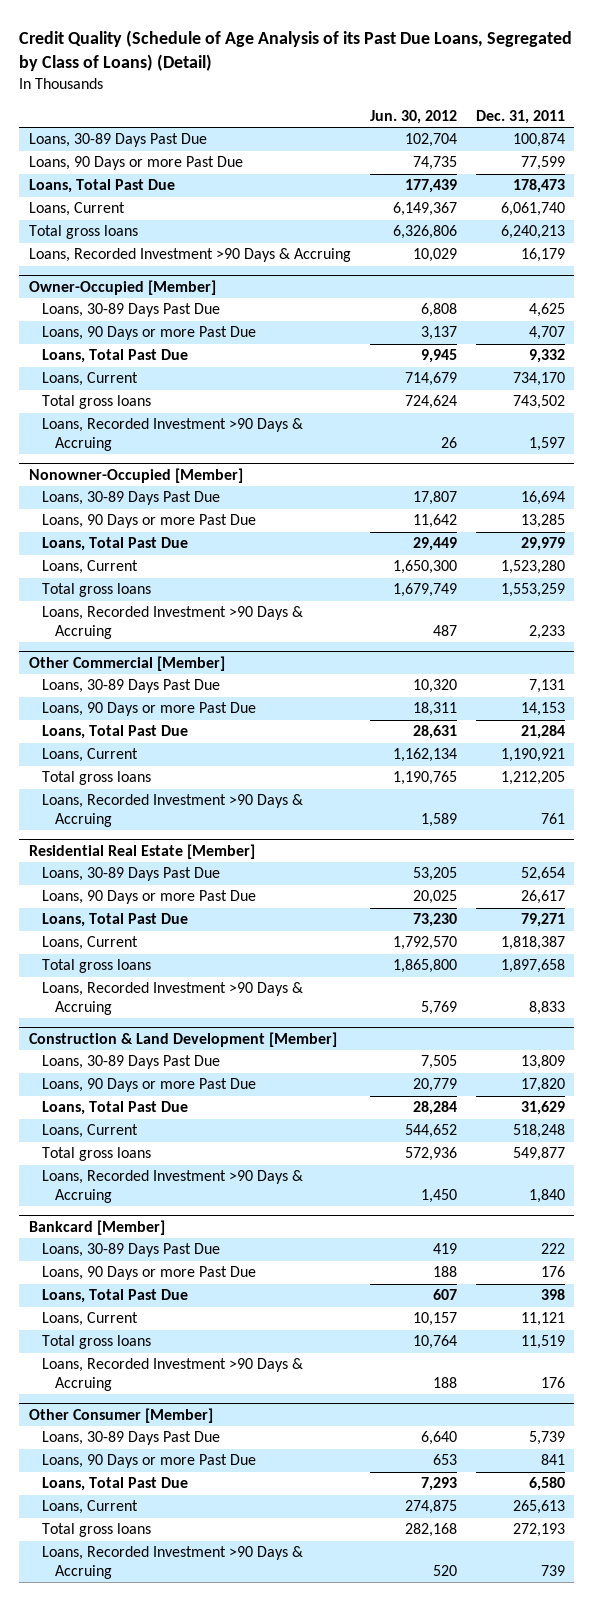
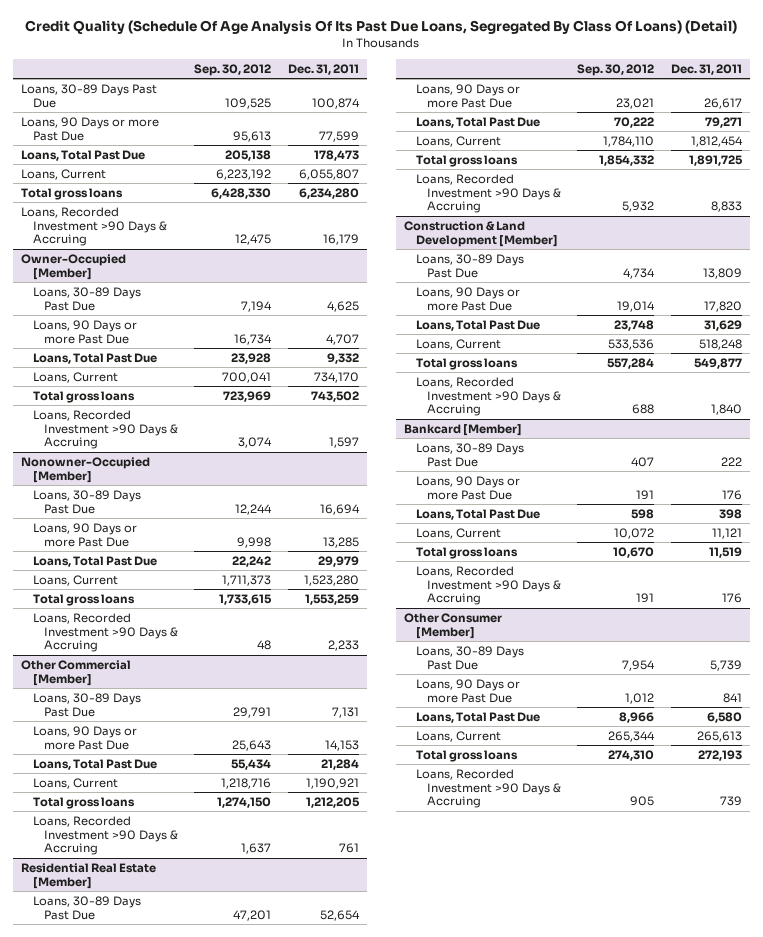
- Credit Quality (Schedule of Age Analysis of its Past Due Loans, Segregated by Class of Loans) (Detail)
+ Credit Quality (Schedule Of Age Analysis Of Its Past Due Loans, Segregated By Class Of Loans) (Detail)
- | Jun. 30, 2012 | Dec. 31, 2011
+ | Sep. 30, 2012 | Dec. 31, 2011
- Loans, Current | 6,149,367 | 6,061,740
- Total gross loans | 6,326,806 | 6,240,213
+ Loans, Current | 6,223,192 | 6,055,807
+ Total gross loans | 6,428,330 | 6,234,280
@ Residential Real Estate [Member]
- Loans, Current | 1,792,570 | 1,818,387
- Total gross loans | 1,865,800 | 1,897,658
+ Loans, Current | 1,784,110 | 1,812,454
+ Total gross loans | 1,854,332 | 1,891,725

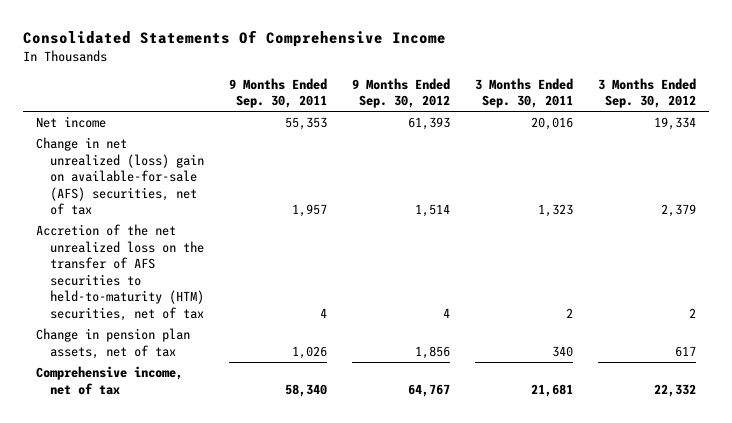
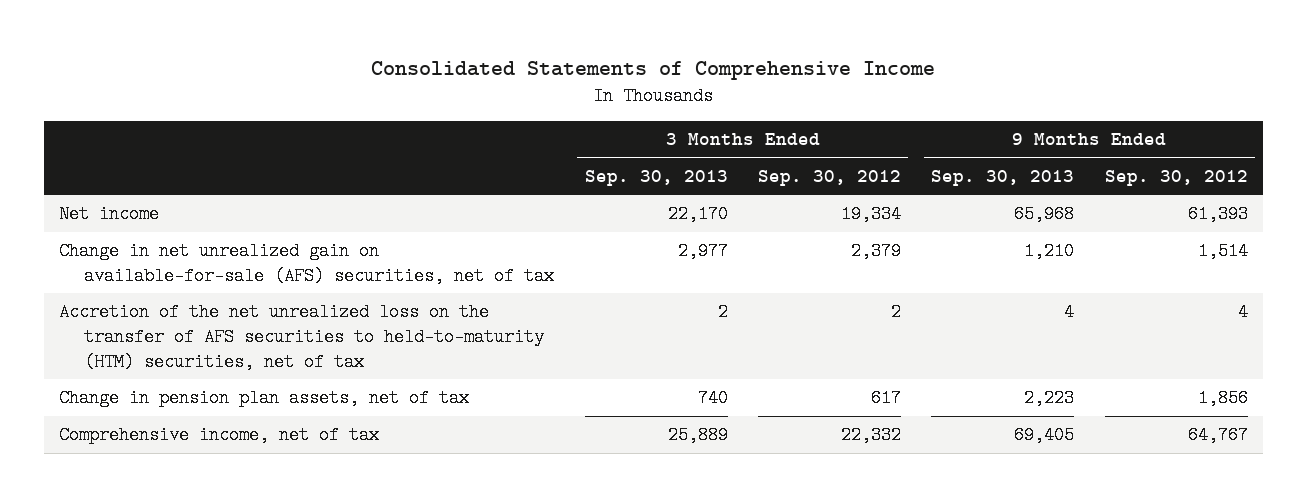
- Consolidated Statements Of Comprehensive Income
+ Consolidated Statements of Comprehensive Income
- | 9 Months Ended Sep. 30, 2011 | 9 Months Ended Sep. 30, 2012 | 3 Months Ended Sep. 30, 2011 | 3 Months Ended Sep. 30, 2012
+ | 3 Months Ended Sep. 30, 2013 | 3 Months Ended Sep. 30, 2012 | 9 Months Ended Sep. 30, 2013 | 9 Months Ended Sep. 30, 2012
- Change in net unrealized (loss) gain on available-for-sale (AFS) securities, net of tax | 1,957 | 1,514 | 1,323 | 2,379
+ Change in net unrealized gain on available-for-sale (AFS) securities, net of tax | 2,977 | 2,379 | 1,210 | 1,514

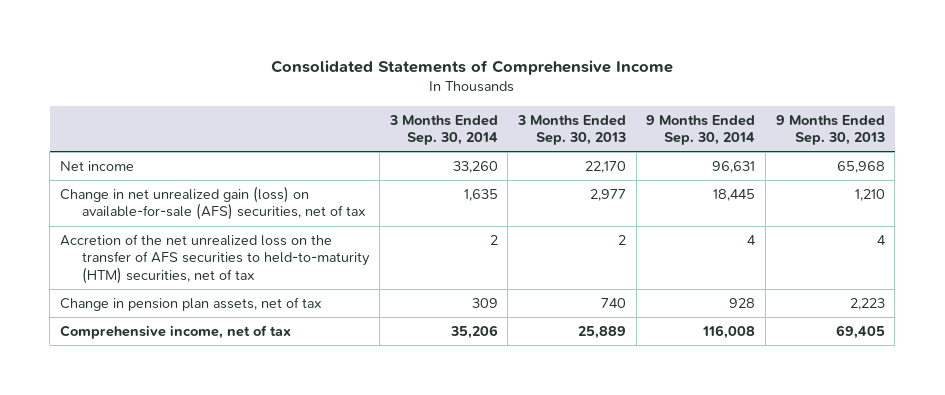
- | 3 Months Ended Sep. 30, 2013 | 3 Months Ended Sep. 30, 2012 | 9 Months Ended Sep. 30, 2013 | 9 Months Ended Sep. 30, 2012
+ | 3 Months Ended Sep. 30, 2014 | 3 Months Ended Sep. 30, 2013 | 9 Months Ended Sep. 30, 2014 | 9 Months Ended Sep. 30, 2013
- Change in net unrealized gain on available-for-sale (AFS) securities, net of tax | 2,977 | 2,379 | 1,210 | 1,514
+ Change in net unrealized gain (loss) on available-for-sale (AFS) securities, net of tax | 1,635 | 2,977 | 18,445 | 1,210

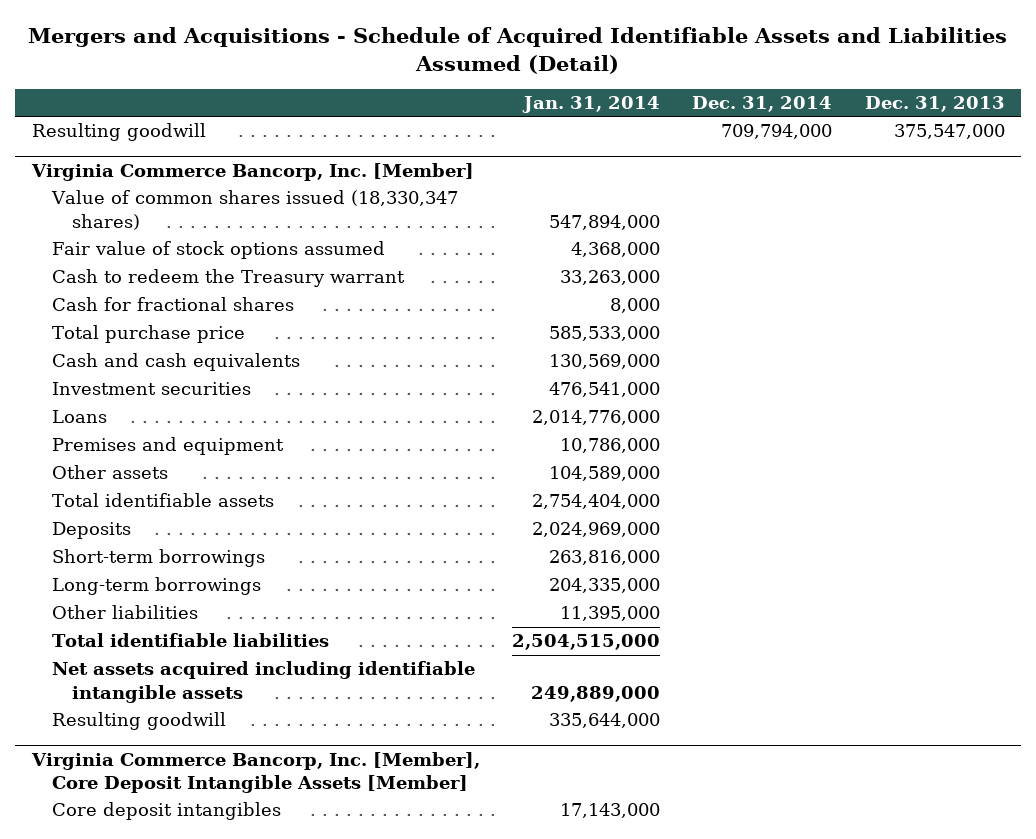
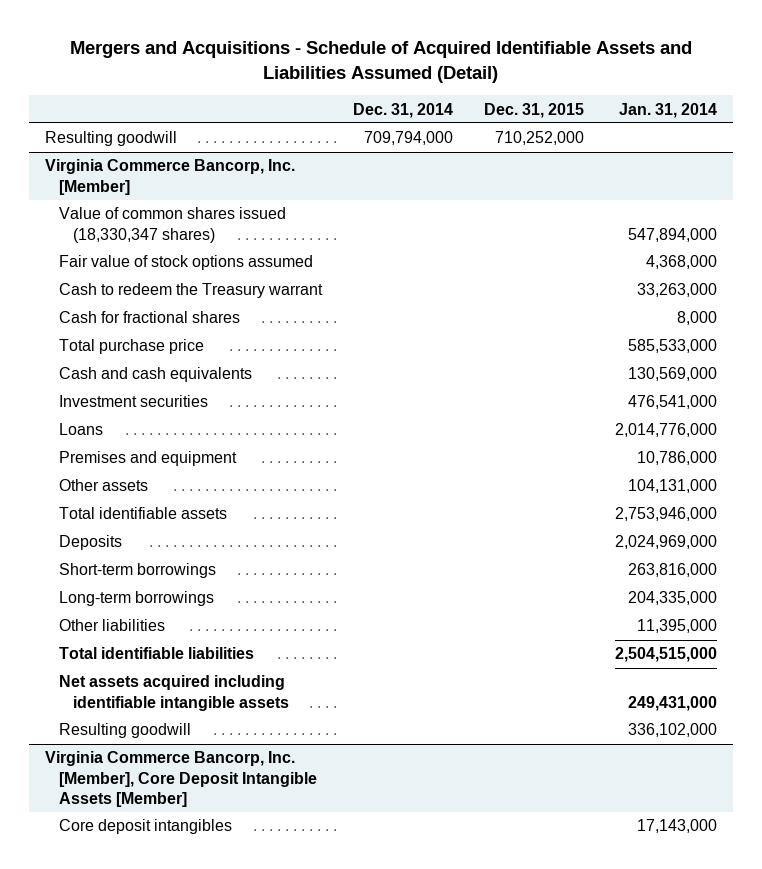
- | Jan. 31, 2014 | Dec. 31, 2014 | Dec. 31, 2013
+ | Dec. 31, 2014 | Dec. 31, 2015 | Jan. 31, 2014
@ Virginia Commerce Bancorp, Inc. [Member]
- Other assets | 104,589,000 | |
- Total identifiable assets | 2,754,404,000 | |
+ Other assets | | | 104,131,000
+ Total identifiable assets | | | 2,753,946,000
- Net assets acquired including identifiable intangible assets | 249,889,000 | |
- Resulting goodwill | 335,644,000 | |
+ Net assets acquired including identifiable intangible assets | | | 249,431,000
+ Resulting goodwill | | | 336,102,000

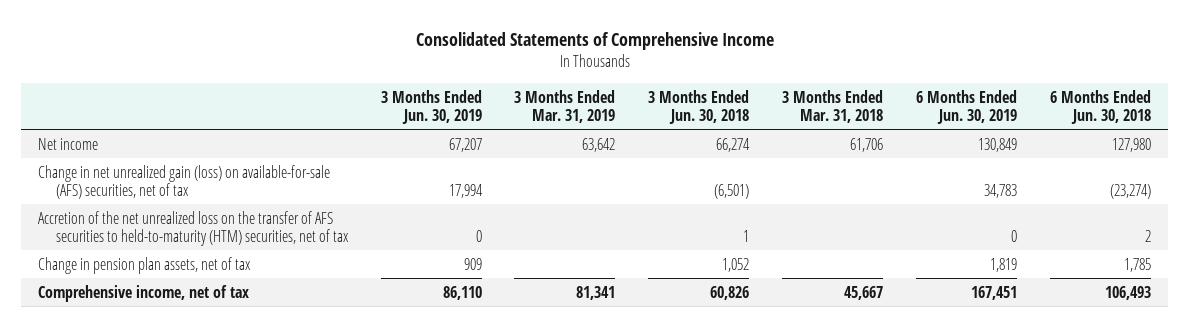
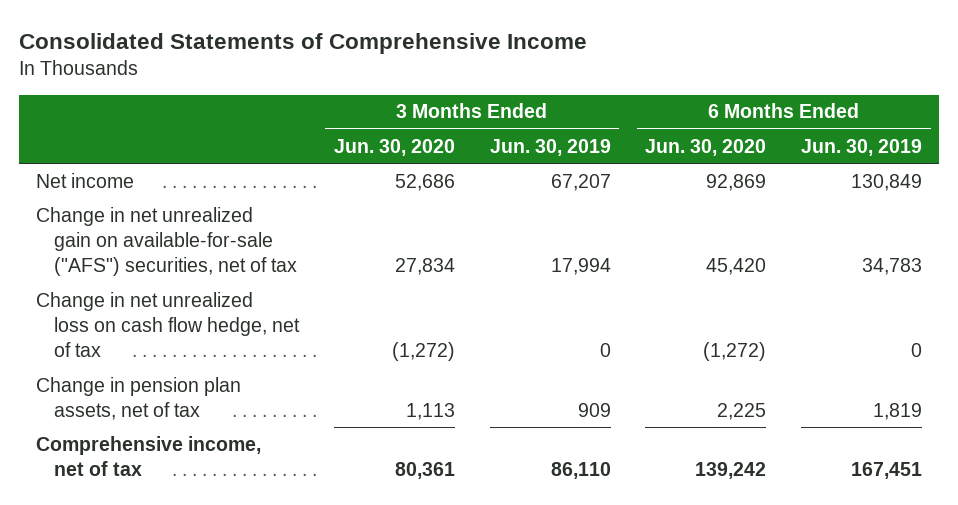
- | 3 Months Ended Jun. 30, 2019 | 3 Months Ended Mar. 31, 2019 | 3 Months Ended Jun. 30, 2018 | 3 Months Ended Mar. 31, 2018 | 6 Months Ended Jun. 30, 2019 | 6 Months Ended Jun. 30, 2018
+ | 3 Months Ended Jun. 30, 2020 | 3 Months Ended Jun. 30, 2019 | 6 Months Ended Jun. 30, 2020 | 6 Months Ended Jun. 30, 2019
- Change in net unrealized gain (loss) on available-for-sale (AFS) securities, net of tax | 17,994 | | (6,501) | | 34,783 | (23,274)
- Accretion of the net unrealized loss on the transfer of AFS securities to held-to-maturity (HTM) securities, net of tax | 0 | | 1 | | 0 | 2
+ Change in net unrealized gain on available-for-sale ("AFS") securities, net of tax | 27,834 | 17,994 | 45,420 | 34,783
+ Change in net unrealized loss on cash flow hedge, net of tax | (1,272) | 0 | (1,272) | 0

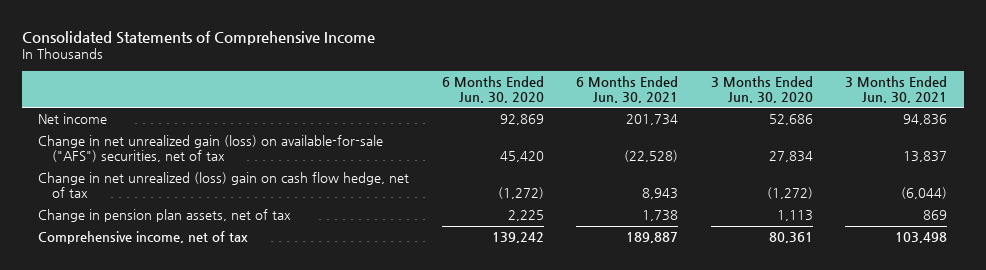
- | 3 Months Ended Jun. 30, 2020 | 3 Months Ended Jun. 30, 2019 | 6 Months Ended Jun. 30, 2020 | 6 Months Ended Jun. 30, 2019
+ | 6 Months Ended Jun. 30, 2020 | 6 Months Ended Jun. 30, 2021 | 3 Months Ended Jun. 30, 2020 | 3 Months Ended Jun. 30, 2021
- Change in net unrealized gain on available-for-sale ("AFS") securities, net of tax | 27,834 | 17,994 | 45,420 | 34,783
- Change in net unrealized loss on cash flow hedge, net of tax | (1,272) | 0 | (1,272) | 0
+ Change in net unrealized gain (loss) on available-for-sale ("AFS") securities, net of tax | 45,420 | (22,528) | 27,834 | 13,837
+ Change in net unrealized (loss) gain on cash flow hedge, net of tax | (1,272) | 8,943 | (1,272) | (6,044)

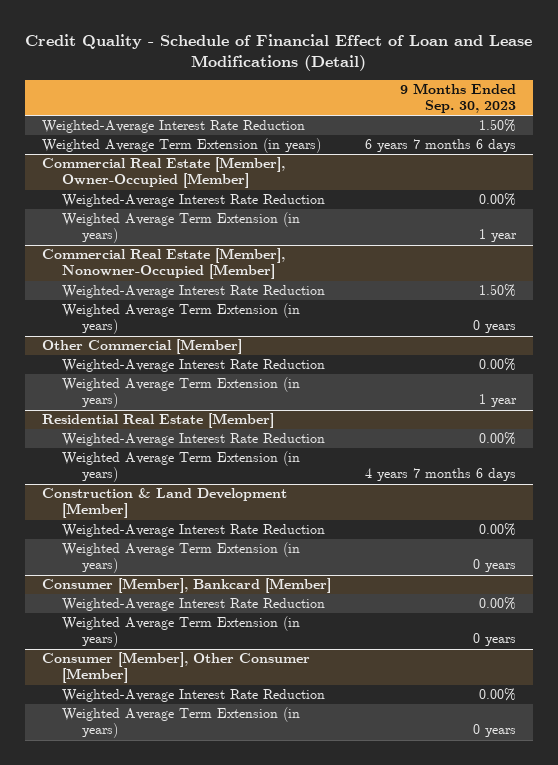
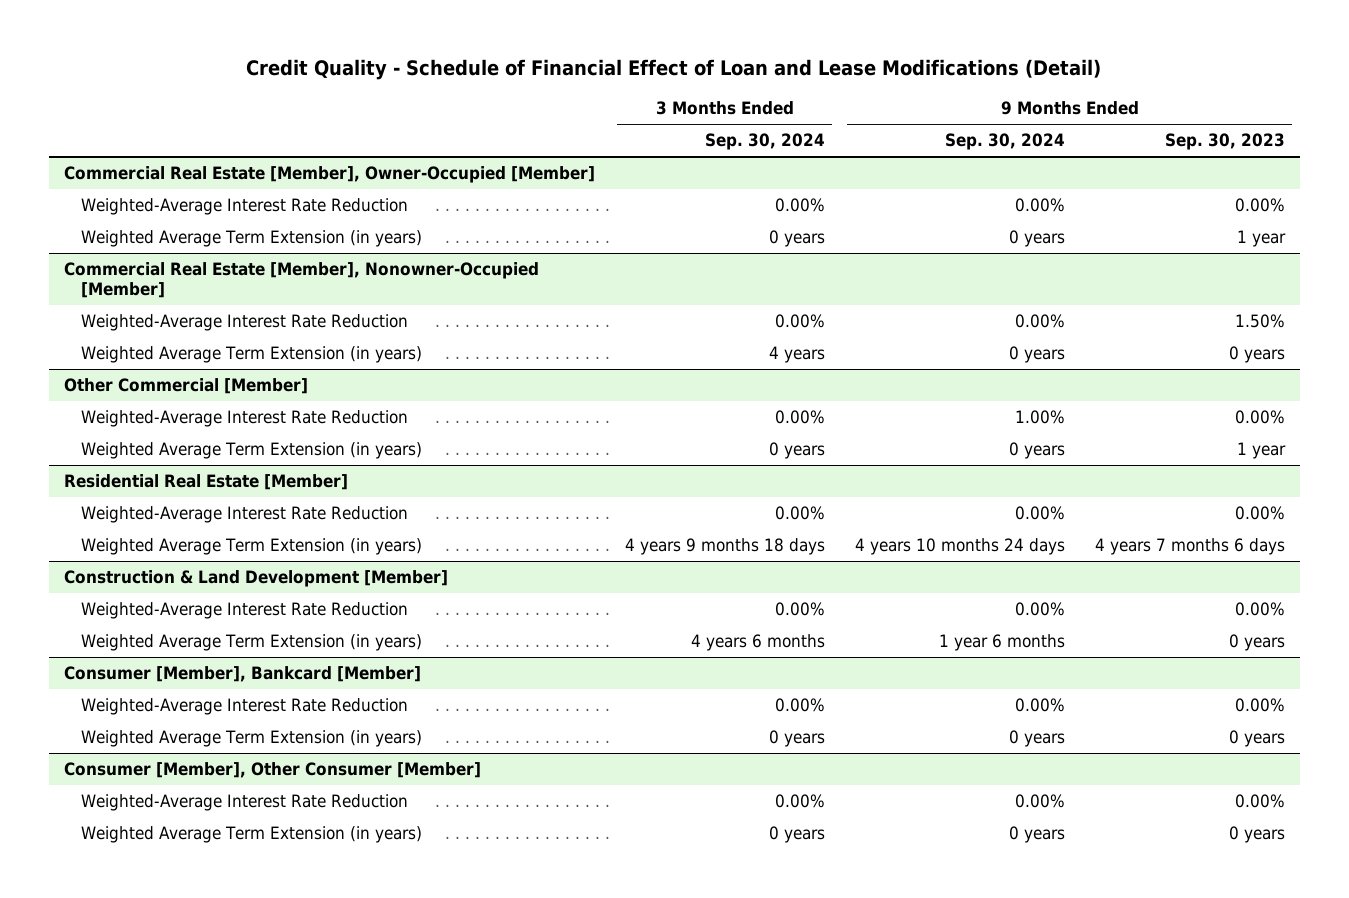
- | 9 Months Ended Sep. 30, 2023
+ | 3 Months Ended Sep. 30, 2024 | 9 Months Ended Sep. 30, 2024 | 9 Months Ended Sep. 30, 2023
- Weighted-Average Interest Rate Reduction | 1.50%
- Weighted Average Term Extension (in years) | 6 years 7 months 6 days

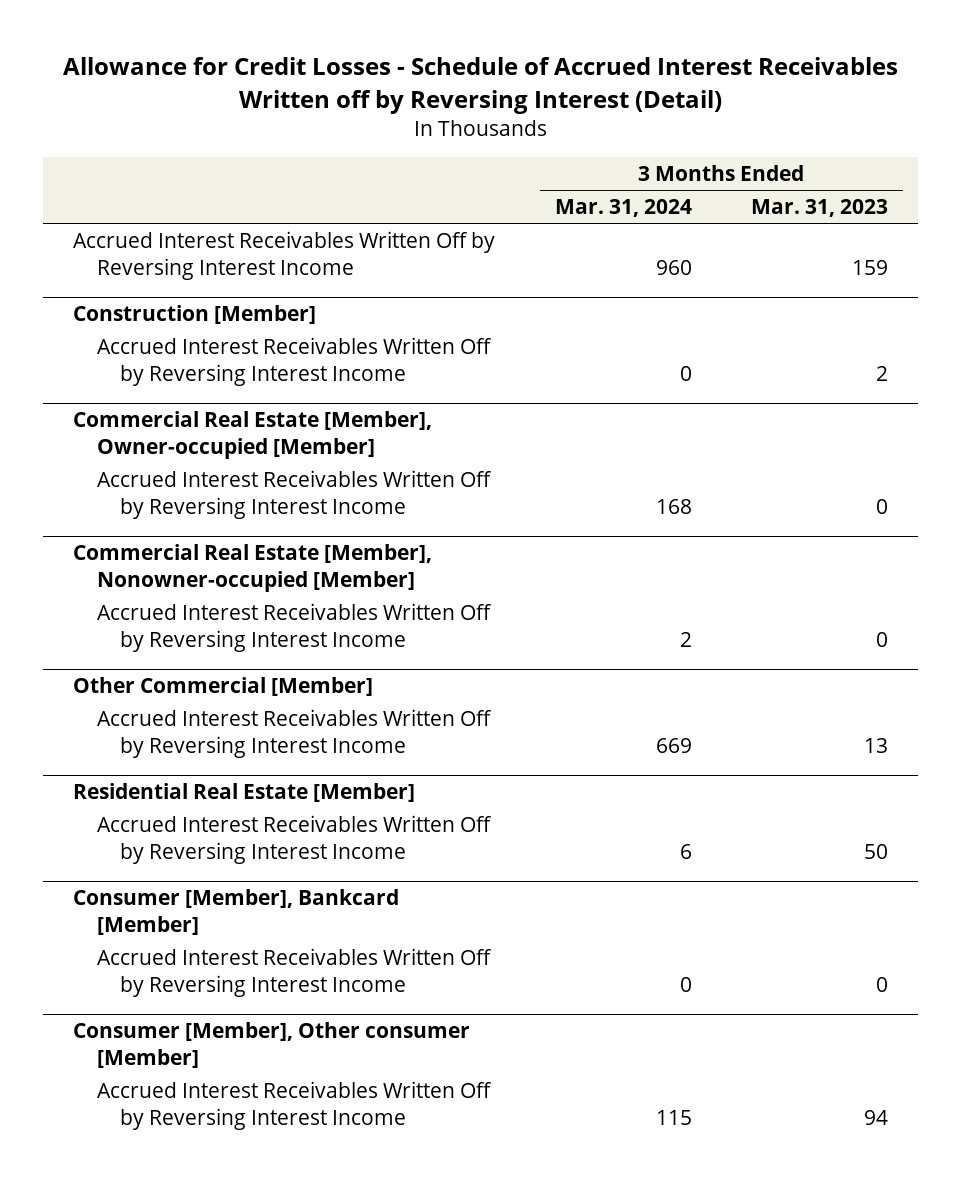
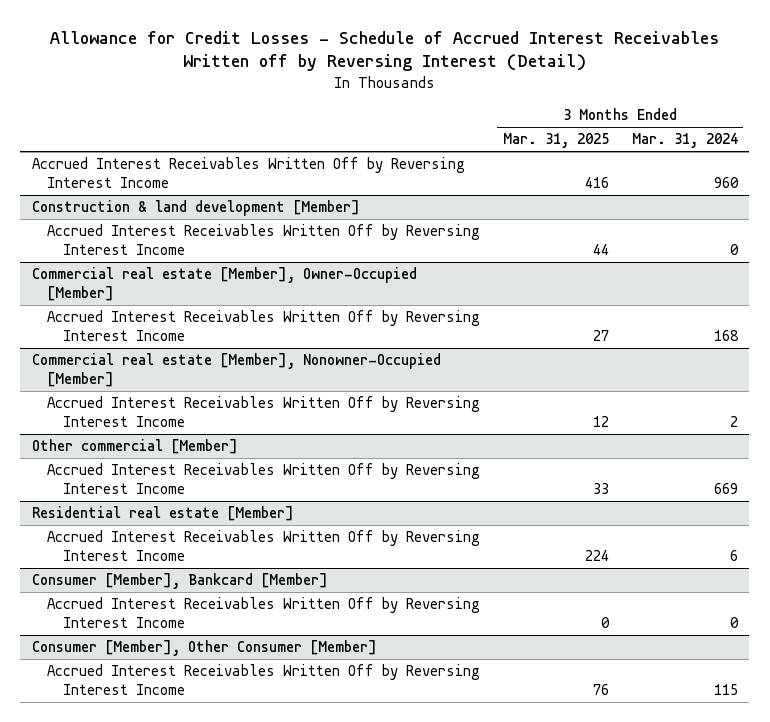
- | 3 Months Ended Mar. 31, 2024 | 3 Months Ended Mar. 31, 2023
+ | 3 Months Ended Mar. 31, 2025 | 3 Months Ended Mar. 31, 2024
- Construction [Member]
+ Construction & land development [Member]
- Commercial Real Estate [Member], Owner-occupied [Member]
+ Commercial real estate [Member], Owner-Occupied [Member]
- Commercial Real Estate [Member], Nonowner-occupied [Member]
+ Commercial real estate [Member], Nonowner-Occupied [Member]
- Other Commercial [Member]
+ Other commercial [Member]
- Residential Real Estate [Member]
+ Residential real estate [Member]
- Consumer [Member], Other consumer [Member]
+ Consumer [Member], Other Consumer [Member]

